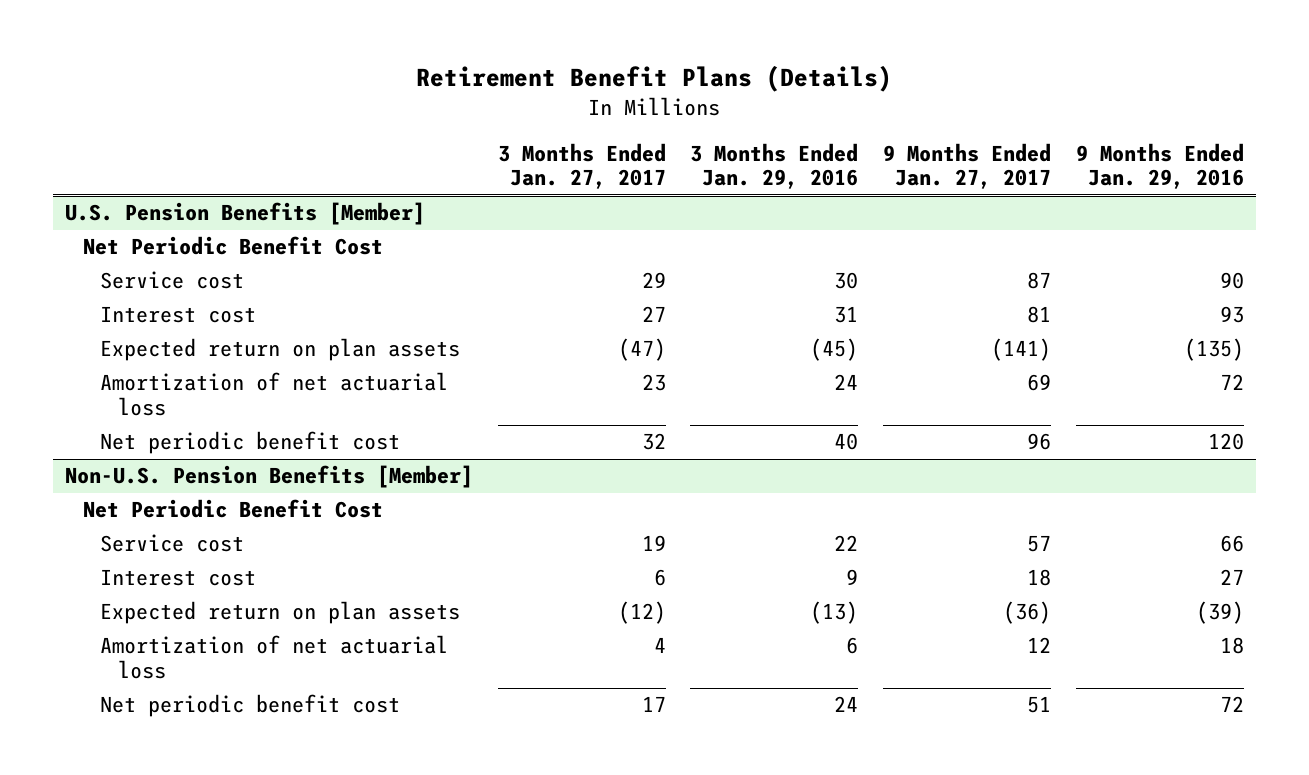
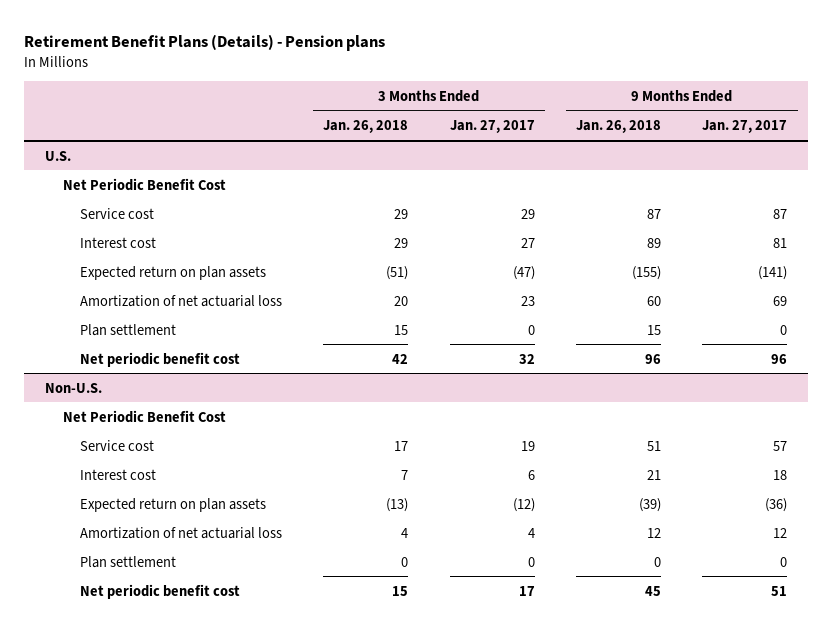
- Retirement Benefit Plans (Details)
+ Retirement Benefit Plans (Details) - Pension plans
- | 3 Months Ended Jan. 27, 2017 | 3 Months Ended Jan. 29, 2016 | 9 Months Ended Jan. 27, 2017 | 9 Months Ended Jan. 29, 2016
+ | 3 Months Ended Jan. 26, 2018 | 3 Months Ended Jan. 27, 2017 | 9 Months Ended Jan. 26, 2018 | 9 Months Ended Jan. 27, 2017
- U.S. Pension Benefits [Member]
+ U.S.
+ Plan settlement | 15 | 0 | 15 | 0
- Non-U.S. Pension Benefits [Member]
+ Non-U.S.
+ Plan settlement | 0 | 0 | 0 | 0

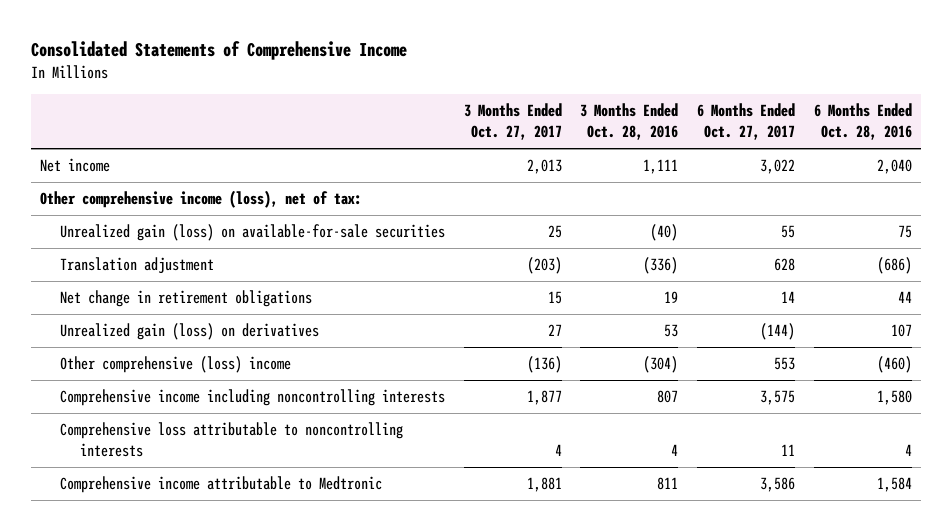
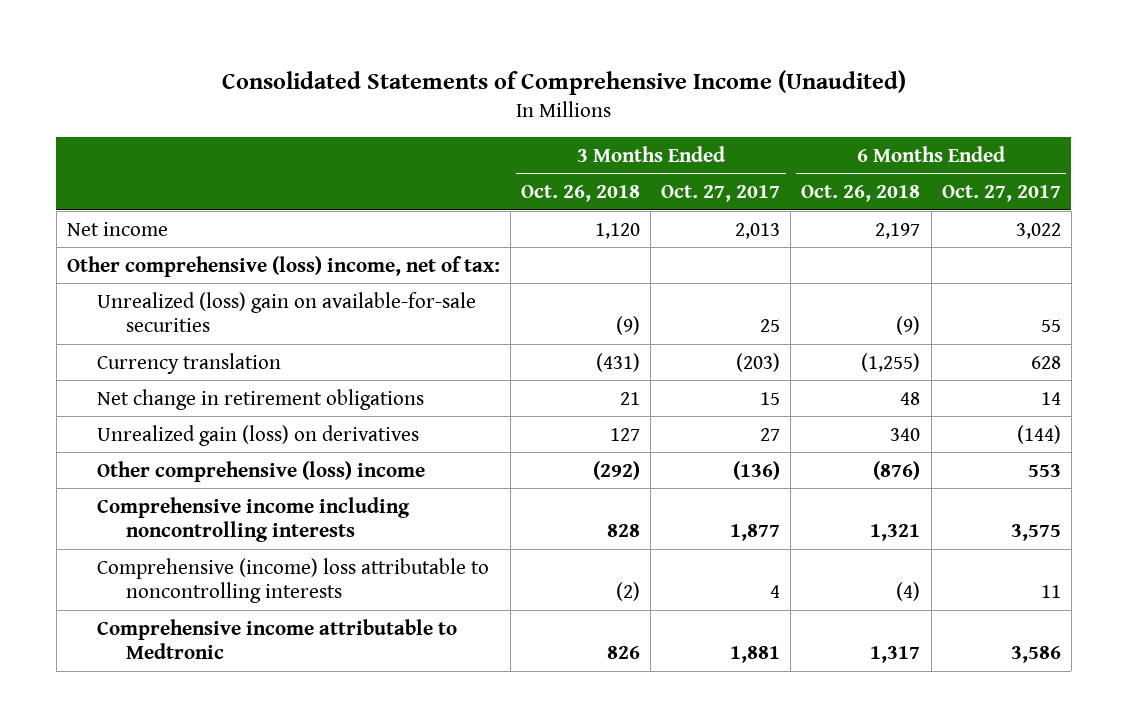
- Consolidated Statements of Comprehensive Income
+ Consolidated Statements of Comprehensive Income (Unaudited)
- | 3 Months Ended Oct. 27, 2017 | 3 Months Ended Oct. 28, 2016 | 6 Months Ended Oct. 27, 2017 | 6 Months Ended Oct. 28, 2016
+ | 3 Months Ended Oct. 26, 2018 | 3 Months Ended Oct. 27, 2017 | 6 Months Ended Oct. 26, 2018 | 6 Months Ended Oct. 27, 2017
- Other comprehensive income (loss), net of tax:
- Unrealized gain (loss) on available-for-sale securities | 25 | (40) | 55 | 75
- Translation adjustment | (203) | (336) | 628 | (686)
+ Other comprehensive (loss) income, net of tax:
+ Unrealized (loss) gain on available-for-sale securities | (9) | 25 | (9) | 55
+ Currency translation | (431) | (203) | (1,255) | 628
- Comprehensive loss attributable to noncontrolling interests | 4 | 4 | 11 | 4
+ Comprehensive (income) loss attributable to noncontrolling interests | (2) | 4 | (4) | 11

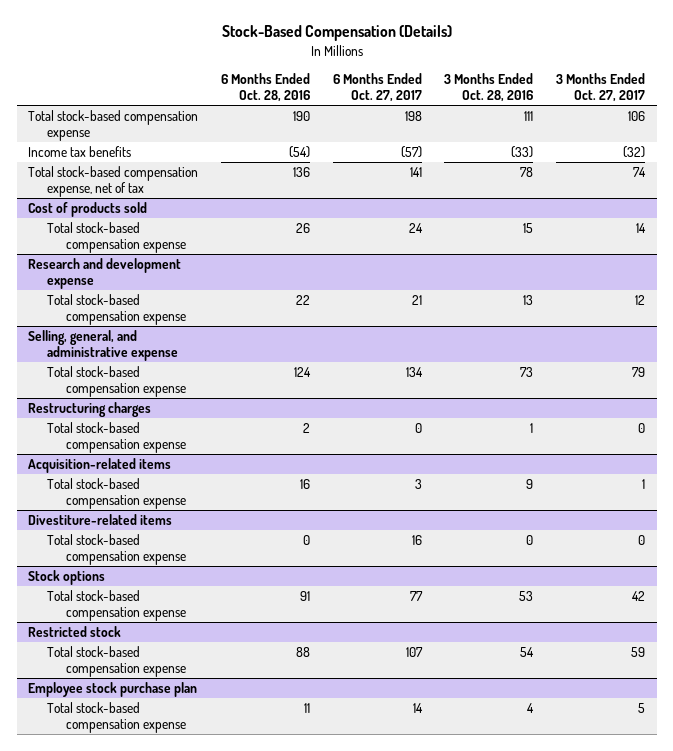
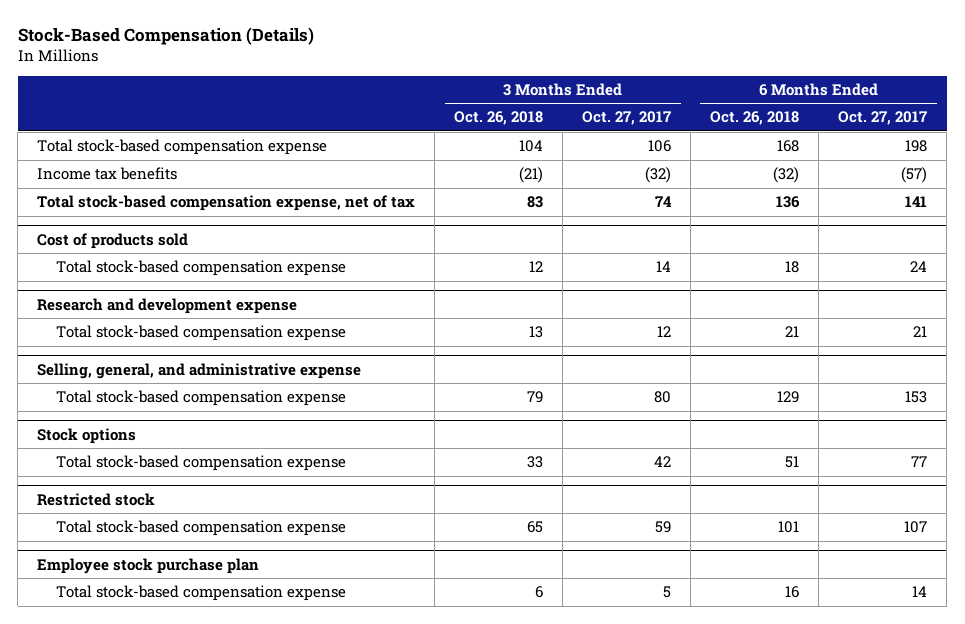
- | 6 Months Ended Oct. 28, 2016 | 6 Months Ended Oct. 27, 2017 | 3 Months Ended Oct. 28, 2016 | 3 Months Ended Oct. 27, 2017
+ | 3 Months Ended Oct. 26, 2018 | 3 Months Ended Oct. 27, 2017 | 6 Months Ended Oct. 26, 2018 | 6 Months Ended Oct. 27, 2017
@ Selling, general, and administrative expense
- Total stock-based compensation expense | 124 | 134 | 73 | 79
- Restructuring charges
- Total stock-based compensation expense | 2 | 0 | 1 | 0
- Acquisition-related items
- Total stock-based compensation expense | 16 | 3 | 9 | 1
- Divestiture-related items
- Total stock-based compensation expense | 0 | 16 | 0 | 0
@ Selling, general, and administrative expense
+ Total stock-based compensation expense | 79 | 80 | 129 | 153

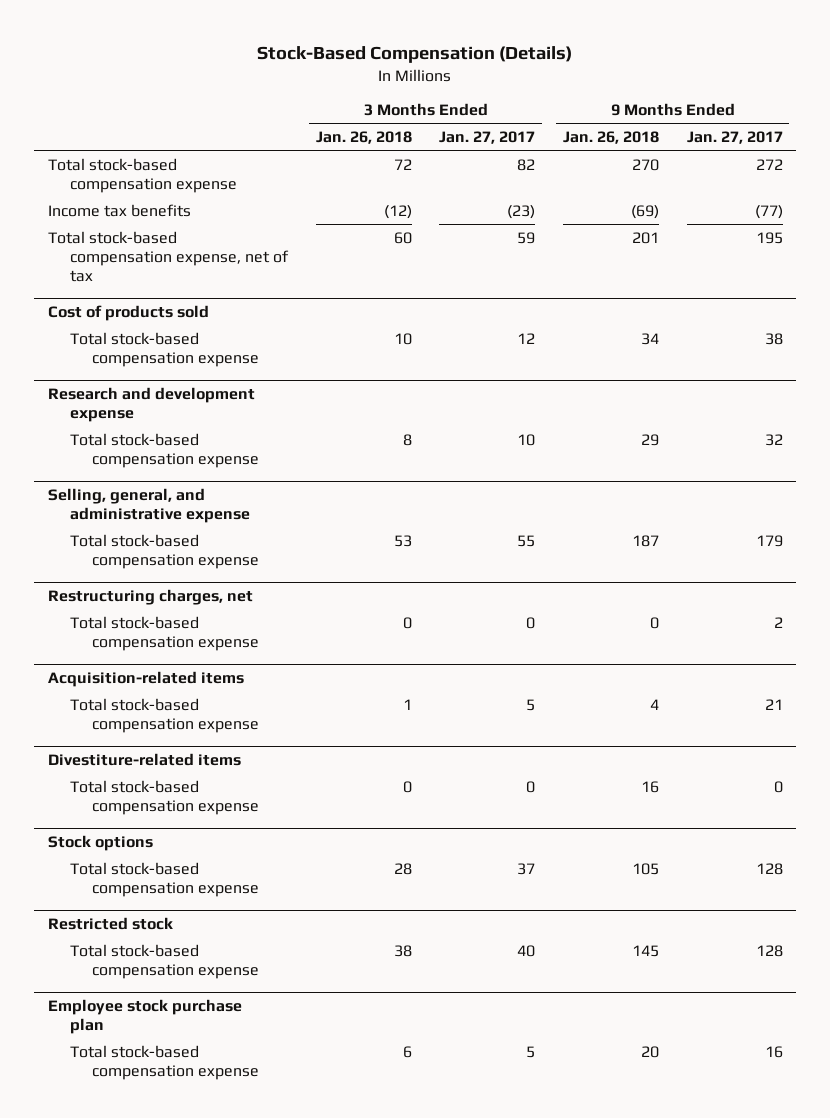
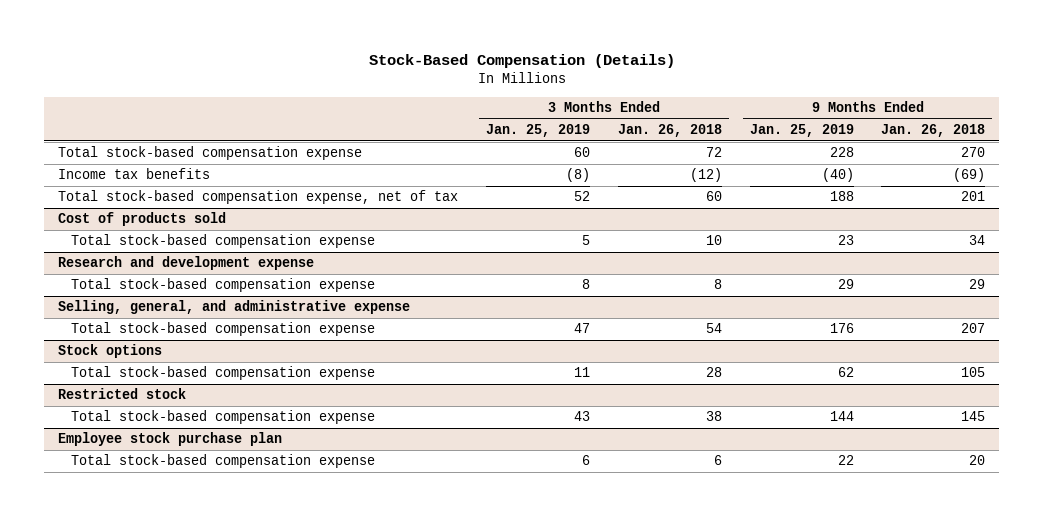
- | 3 Months Ended Jan. 26, 2018 | 3 Months Ended Jan. 27, 2017 | 9 Months Ended Jan. 26, 2018 | 9 Months Ended Jan. 27, 2017
+ | 3 Months Ended Jan. 25, 2019 | 3 Months Ended Jan. 26, 2018 | 9 Months Ended Jan. 25, 2019 | 9 Months Ended Jan. 26, 2018
@ Selling, general, and administrative expense
- Total stock-based compensation expense | 53 | 55 | 187 | 179
- Restructuring charges, net
- Total stock-based compensation expense | 0 | 0 | 0 | 2
- Acquisition-related items
- Total stock-based compensation expense | 1 | 5 | 4 | 21
- Divestiture-related items
- Total stock-based compensation expense | 0 | 0 | 16 | 0
@ Selling, general, and administrative expense
+ Total stock-based compensation expense | 47 | 54 | 176 | 207

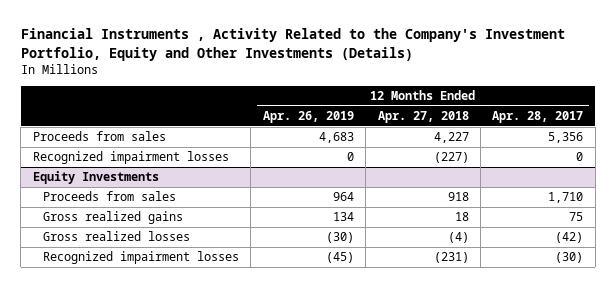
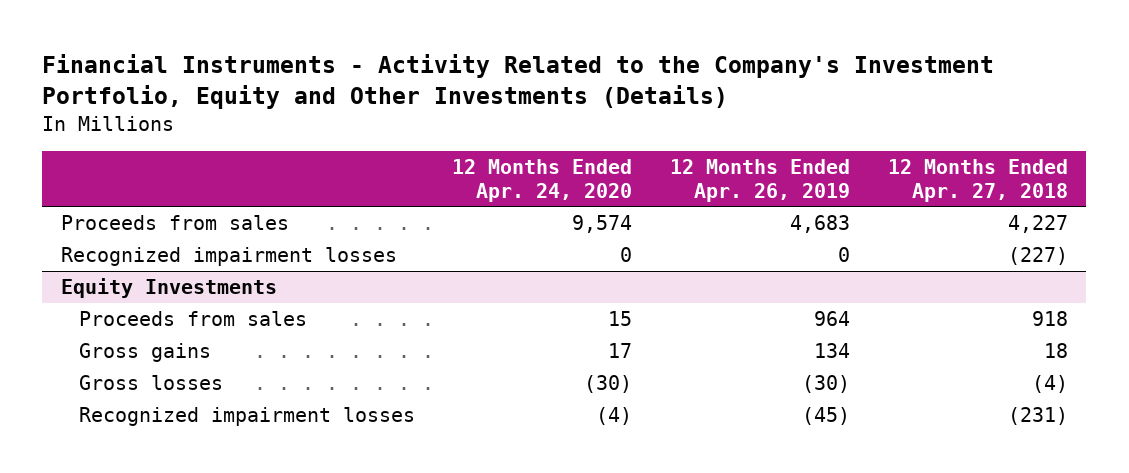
- Financial Instruments , Activity Related to the Company's Investment Portfolio, Equity and Other Investments (Details)
+ Financial Instruments - Activity Related to the Company's Investment Portfolio, Equity and Other Investments (Details)
- | 12 Months Ended Apr. 26, 2019 | 12 Months Ended Apr. 27, 2018 | 12 Months Ended Apr. 28, 2017
+ | 12 Months Ended Apr. 24, 2020 | 12 Months Ended Apr. 26, 2019 | 12 Months Ended Apr. 27, 2018
@ Equity Investments
- Gross realized gains | 134 | 18 | 75
- Gross realized losses | (30) | (4) | (42)
+ Gross gains | 17 | 134 | 18
+ Gross losses | (30) | (30) | (4)

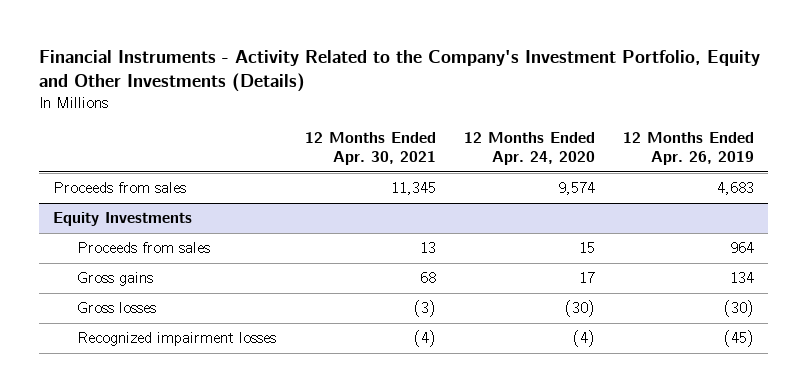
- | 12 Months Ended Apr. 24, 2020 | 12 Months Ended Apr. 26, 2019 | 12 Months Ended Apr. 27, 2018
+ | 12 Months Ended Apr. 30, 2021 | 12 Months Ended Apr. 24, 2020 | 12 Months Ended Apr. 26, 2019
- Recognized impairment losses | 0 | 0 | (227)

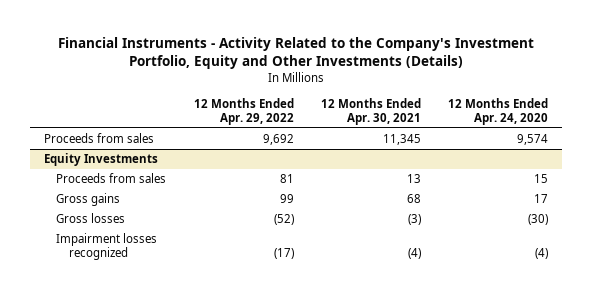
- | 12 Months Ended Apr. 30, 2021 | 12 Months Ended Apr. 24, 2020 | 12 Months Ended Apr. 26, 2019
+ | 12 Months Ended Apr. 29, 2022 | 12 Months Ended Apr. 30, 2021 | 12 Months Ended Apr. 24, 2020
@ Equity Investments
- Recognized impairment losses | (4) | (4) | (45)
+ Impairment losses recognized | (17) | (4) | (4)

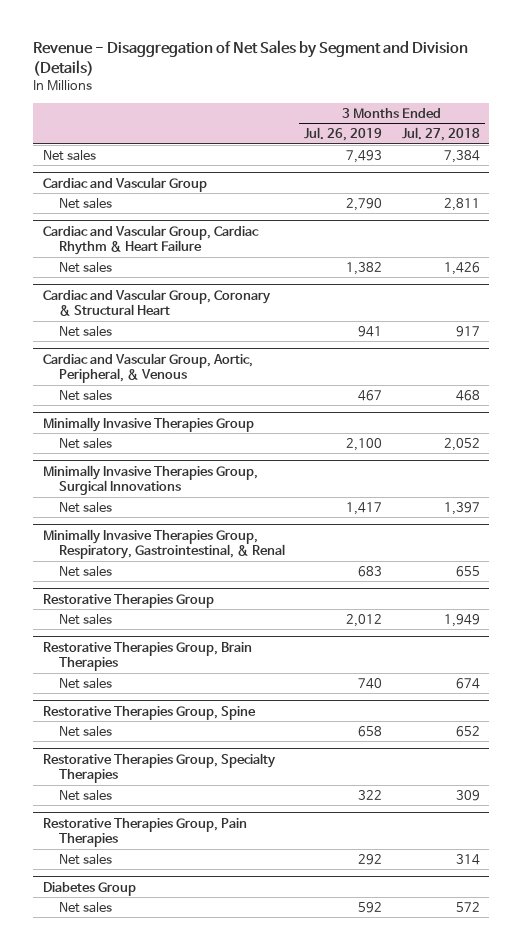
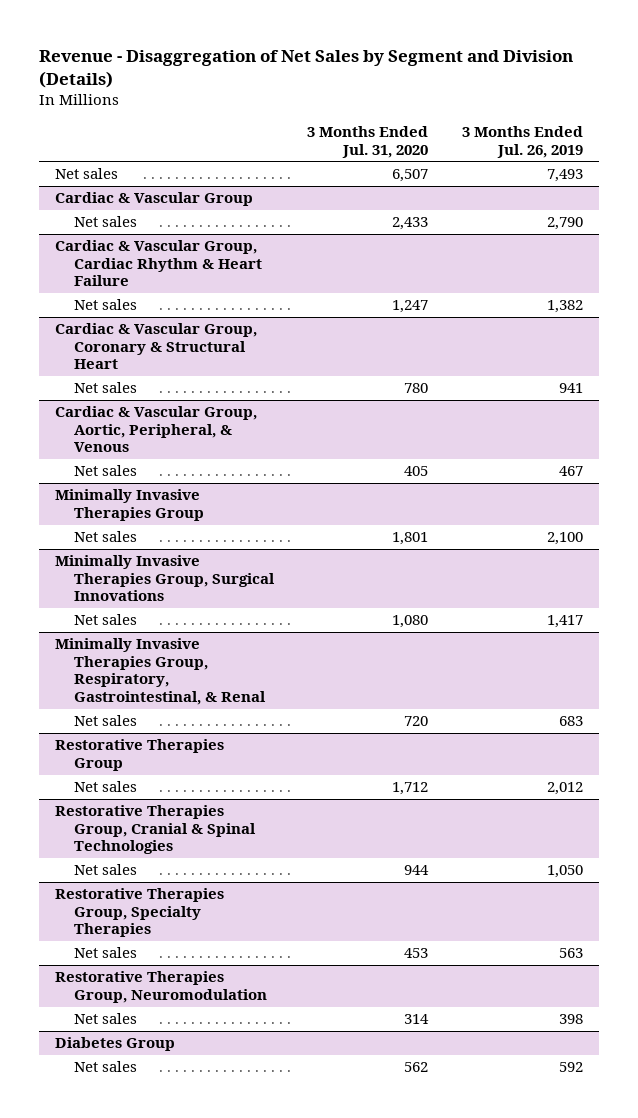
- | 3 Months Ended Jul. 26, 2019 | 3 Months Ended Jul. 27, 2018
+ | 3 Months Ended Jul. 31, 2020 | 3 Months Ended Jul. 26, 2019
- Cardiac and Vascular Group
+ Cardiac & Vascular Group
- Cardiac and Vascular Group, Cardiac Rhythm & Heart Failure
+ Cardiac & Vascular Group, Cardiac Rhythm & Heart Failure
- Cardiac and Vascular Group, Coronary & Structural Heart
+ Cardiac & Vascular Group, Coronary & Structural Heart
- Cardiac and Vascular Group, Aortic, Peripheral, & Venous
+ Cardiac & Vascular Group, Aortic, Peripheral, & Venous
- Restorative Therapies Group, Brain Therapies
- Net sales | 740 | 674
- Restorative Therapies Group, Spine
- Net sales | 658 | 652
+ Restorative Therapies Group, Cranial & Spinal Technologies
+ Net sales | 944 | 1,050
@ Restorative Therapies Group, Specialty Therapies
- Net sales | 322 | 309
- Restorative Therapies Group, Pain Therapies
- Net sales | 292 | 314
@ Restorative Therapies Group, Specialty Therapies
+ Net sales | 453 | 563
+ Restorative Therapies Group, Neuromodulation
+ Net sales | 314 | 398

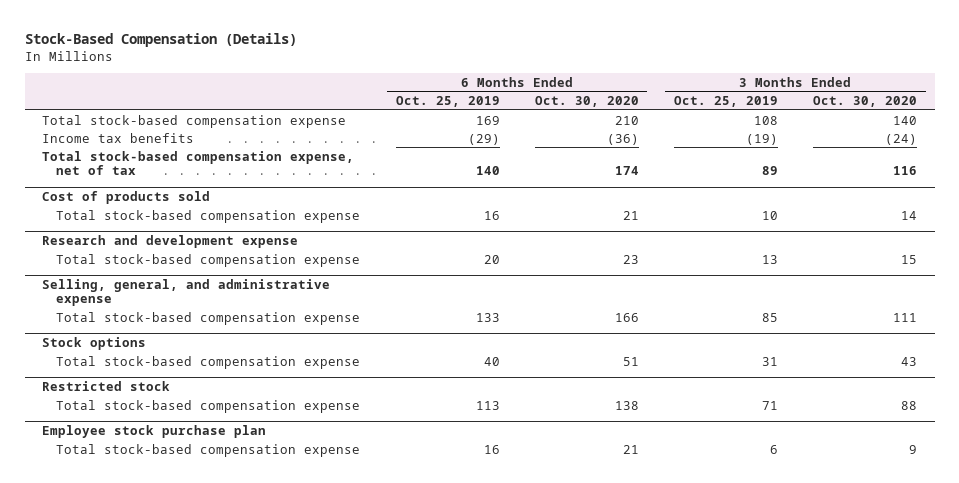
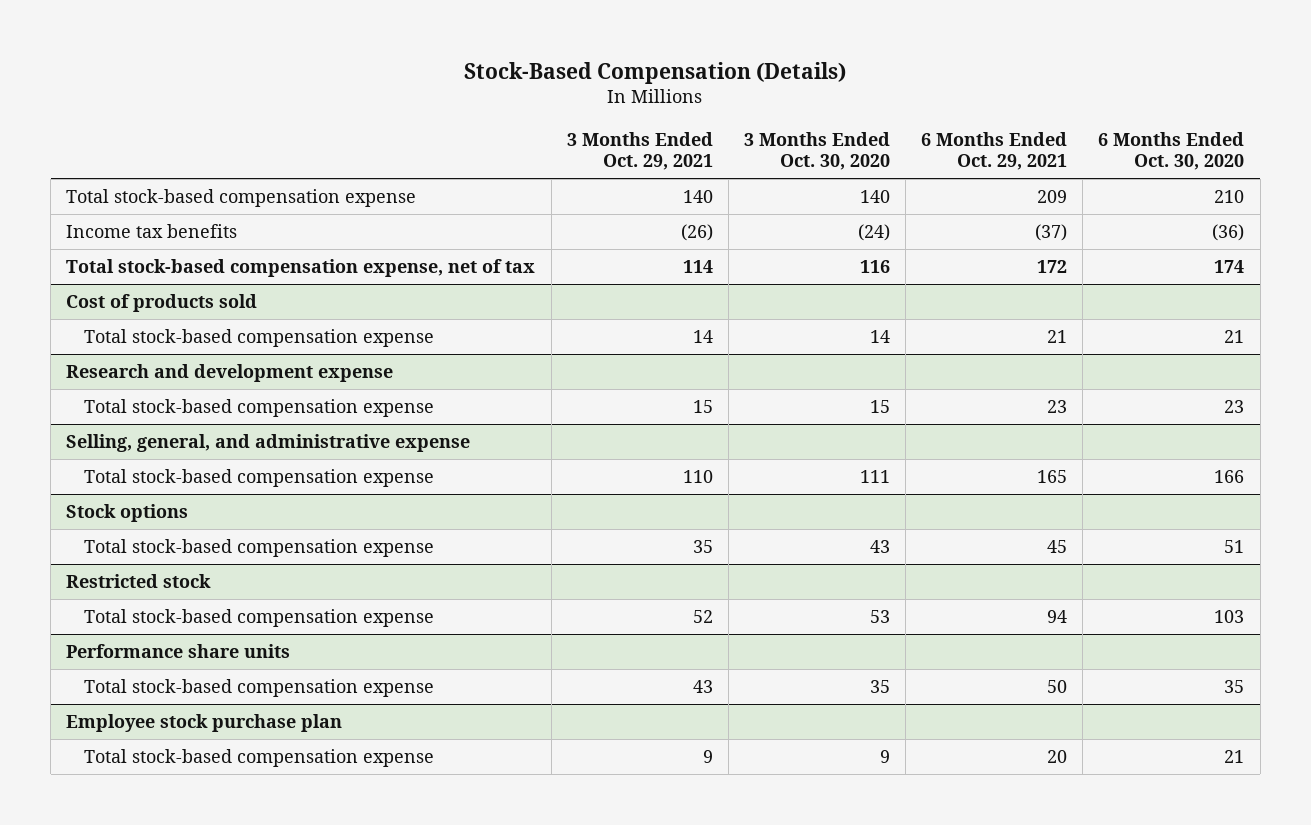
- | 6 Months Ended Oct. 25, 2019 | 6 Months Ended Oct. 30, 2020 | 3 Months Ended Oct. 25, 2019 | 3 Months Ended Oct. 30, 2020
+ | 3 Months Ended Oct. 29, 2021 | 3 Months Ended Oct. 30, 2020 | 6 Months Ended Oct. 29, 2021 | 6 Months Ended Oct. 30, 2020
@ Restricted stock
- Total stock-based compensation expense | 113 | 138 | 71 | 88
+ Total stock-based compensation expense | 52 | 53 | 94 | 103
+ Performance share units
+ Total stock-based compensation expense | 43 | 35 | 50 | 35

